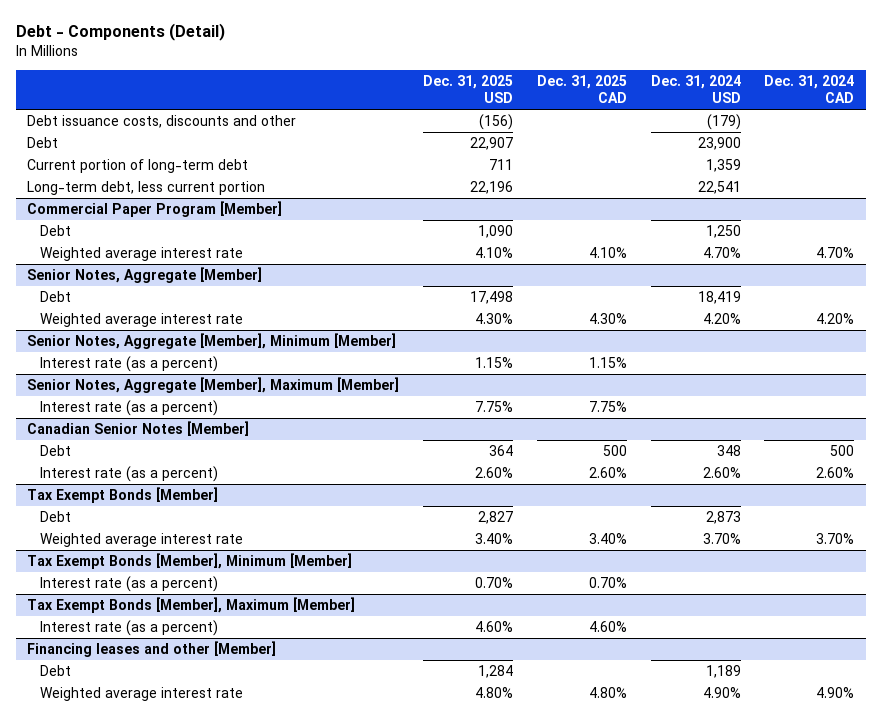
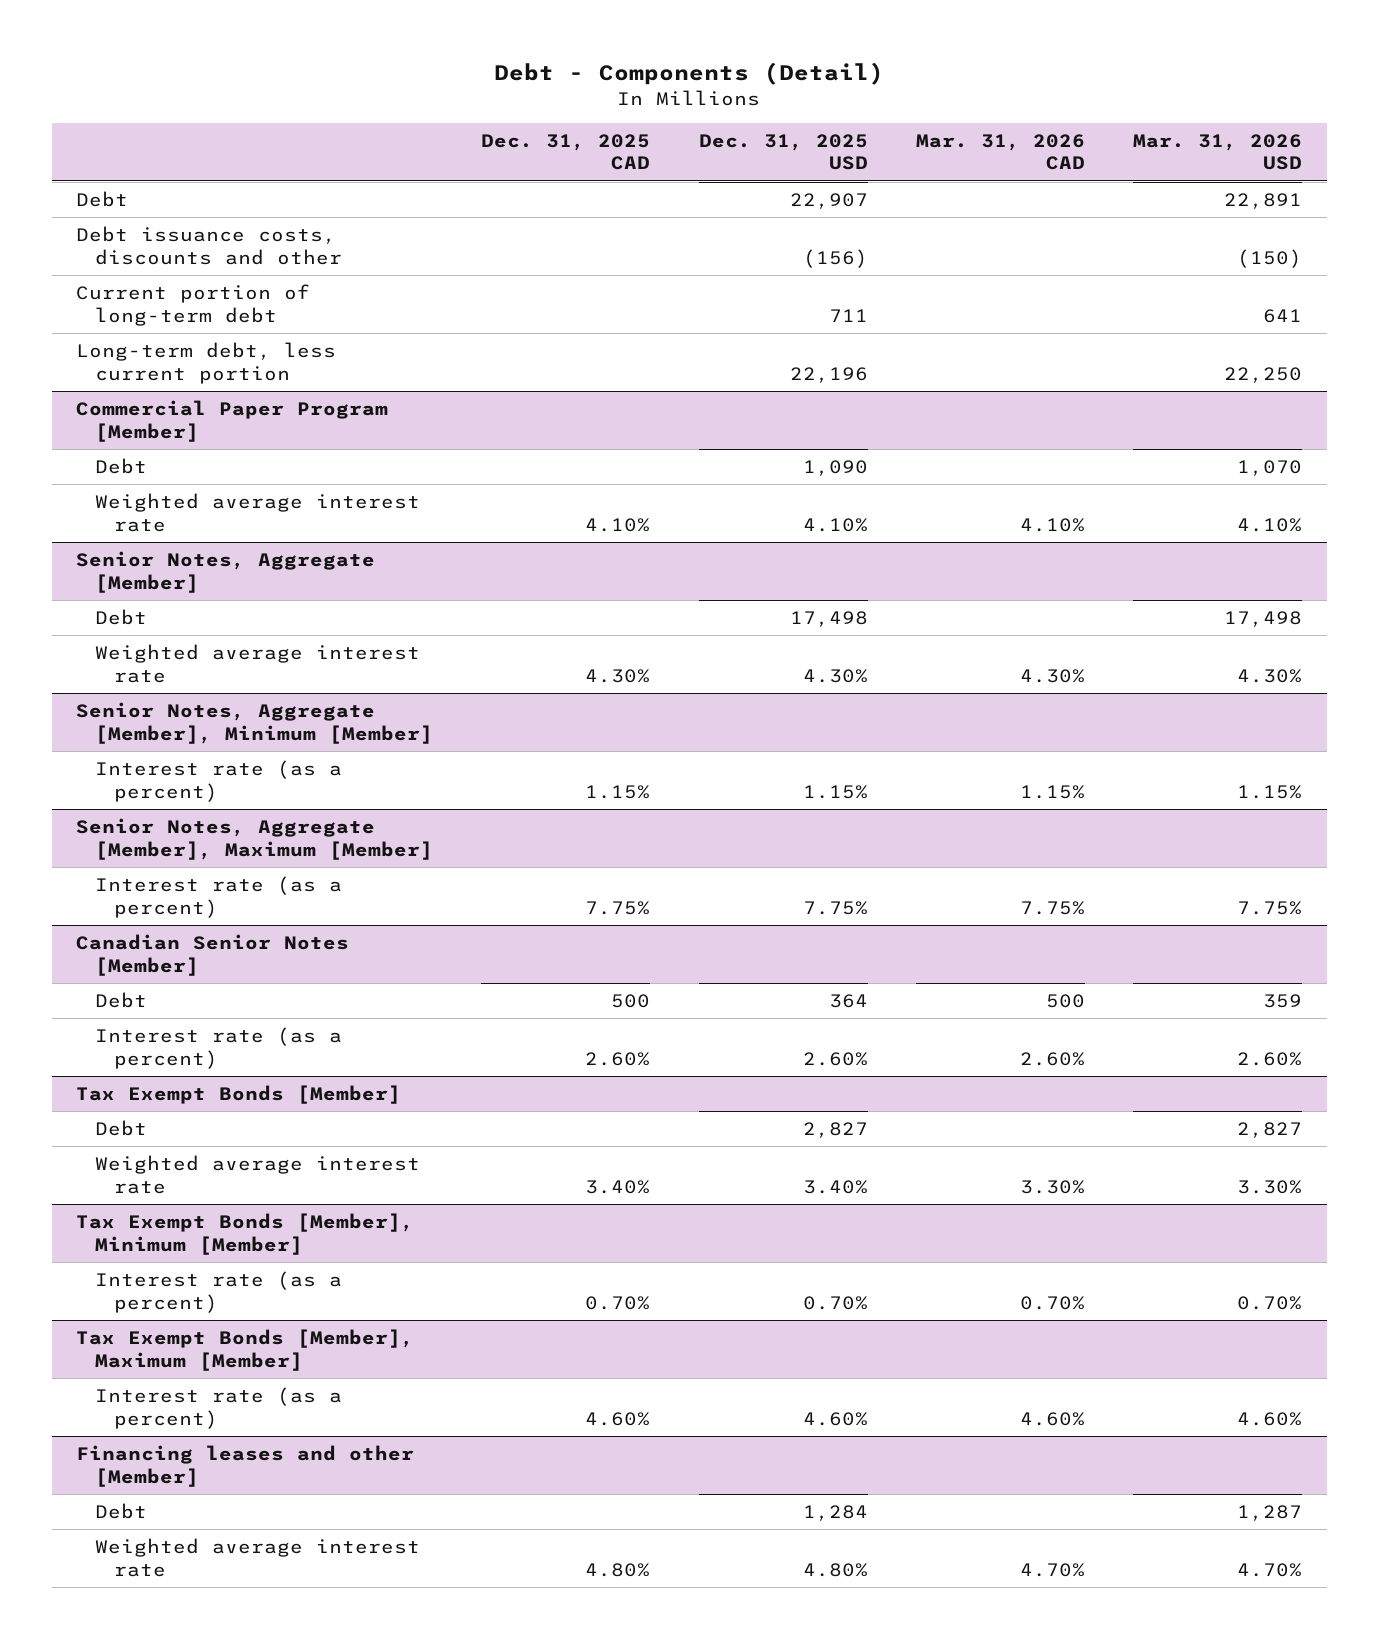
- | Dec. 31, 2025 USD | Dec. 31, 2025 CAD | Dec. 31, 2024 USD | Dec. 31, 2024 CAD
+ | Dec. 31, 2025 CAD | Dec. 31, 2025 USD | Mar. 31, 2026 CAD | Mar. 31, 2026 USD
moved down: Debt issuance costs, discounts and other | | (156) | | (150)

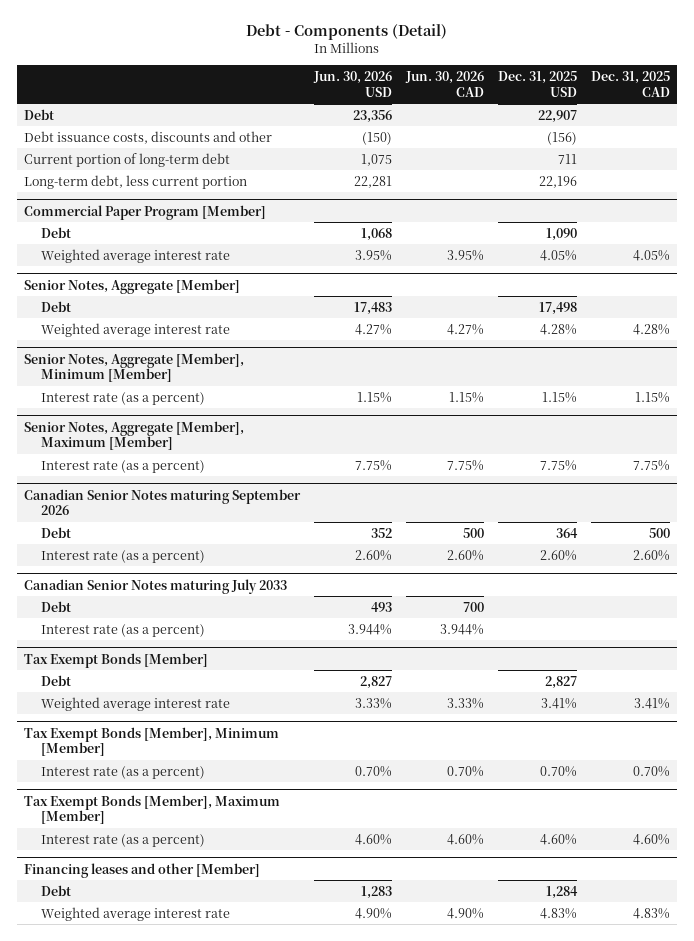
- | Dec. 31, 2025 CAD | Dec. 31, 2025 USD | Mar. 31, 2026 CAD | Mar. 31, 2026 USD
+ | Jun. 30, 2026 USD | Jun. 30, 2026 CAD | Dec. 31, 2025 USD | Dec. 31, 2025 CAD
@ Commercial Paper Program [Member]
- Weighted average interest rate | 4.10% | 4.10% | 4.10% | 4.10%
+ Weighted average interest rate | 3.95% | 3.95% | 4.05% | 4.05%
@ Senior Notes, Aggregate [Member]
- Weighted average interest rate | 4.30% | 4.30% | 4.30% | 4.30%
+ Weighted average interest rate | 4.27% | 4.27% | 4.28% | 4.28%
- Canadian Senior Notes [Member]
+ Canadian Senior Notes maturing September 2026
+ Canadian Senior Notes maturing July 2033
+ Debt | 493 | 700 | |
+ Interest rate (as a percent) | 3.944% | 3.944% | |
@ Tax Exempt Bonds [Member]
- Weighted average interest rate | 3.40% | 3.40% | 3.30% | 3.30%
+ Weighted average interest rate | 3.33% | 3.33% | 3.41% | 3.41%
@ Financing leases and other [Member]
- Weighted average interest rate | 4.80% | 4.80% | 4.70% | 4.70%
+ Weighted average interest rate | 4.90% | 4.90% | 4.83% | 4.83%

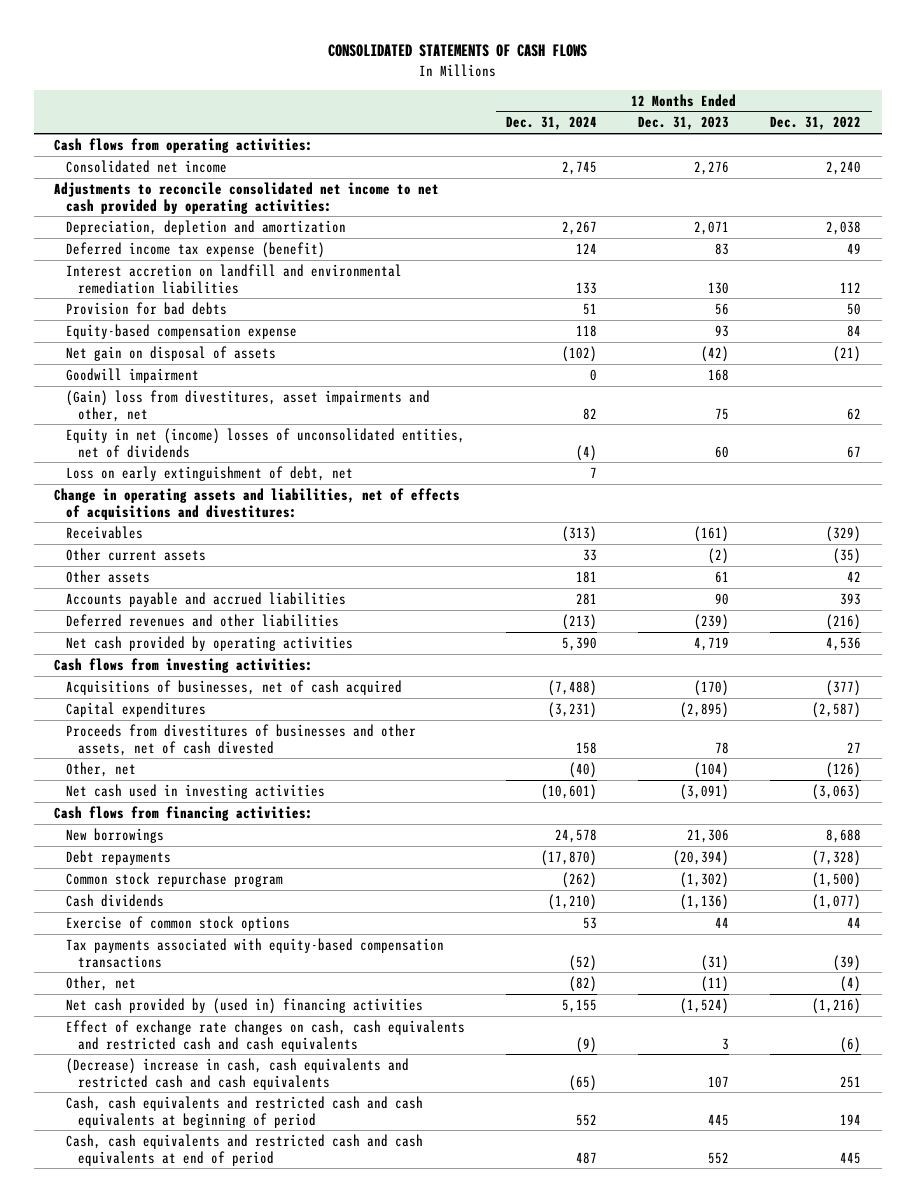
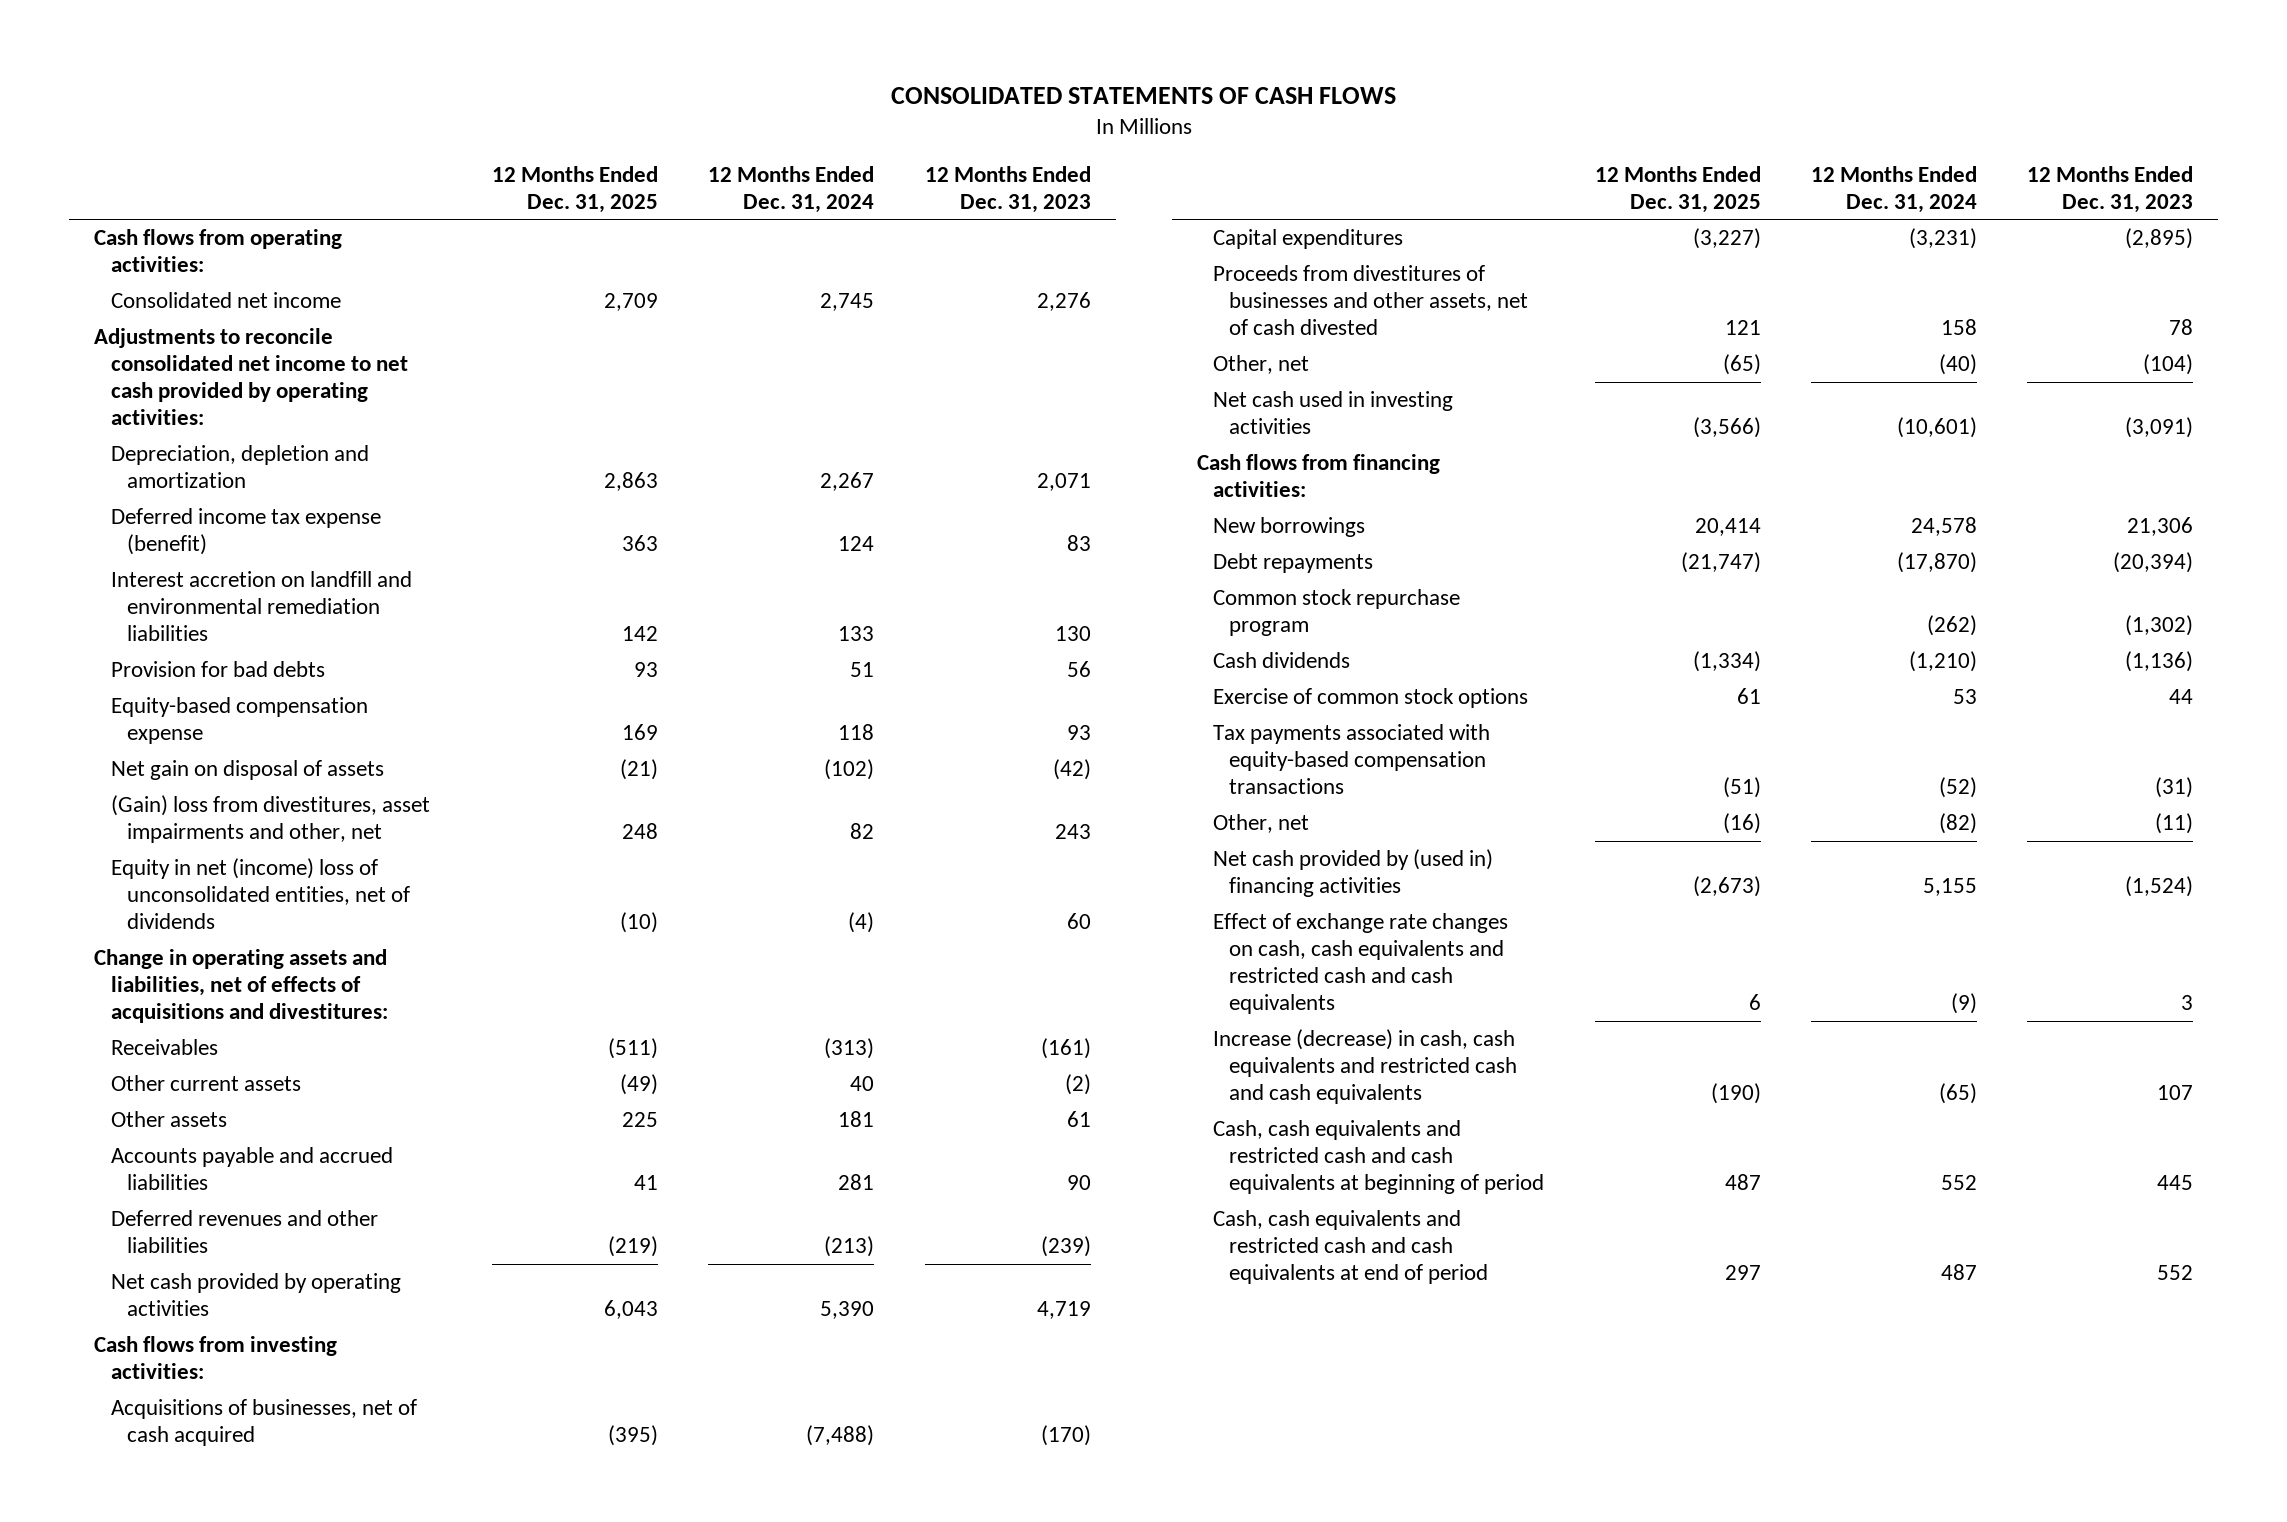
- | 12 Months Ended Dec. 31, 2024 | 12 Months Ended Dec. 31, 2023 | 12 Months Ended Dec. 31, 2022
+ | 12 Months Ended Dec. 31, 2025 | 12 Months Ended Dec. 31, 2024 | 12 Months Ended Dec. 31, 2023
- Goodwill impairment | 0 | 168 |
- (Gain) loss from divestitures, asset impairments and other, net | 82 | 75 | 62
- Equity in net (income) losses of unconsolidated entities, net of dividends | (4) | 60 | 67
- Loss on early extinguishment of debt, net | 7 | |
+ (Gain) loss from divestitures, asset impairments and other, net | 248 | 82 | 243
+ Equity in net (income) loss of unconsolidated entities, net of dividends | (10) | (4) | 60
- Other current assets | 33 | (2) | (35)
+ Other current assets | (49) | 40 | (2)
- (Decrease) increase in cash, cash equivalents and restricted cash and cash equivalents | (65) | 107 | 251
+ Increase (decrease) in cash, cash equivalents and restricted cash and cash equivalents | (190) | (65) | 107

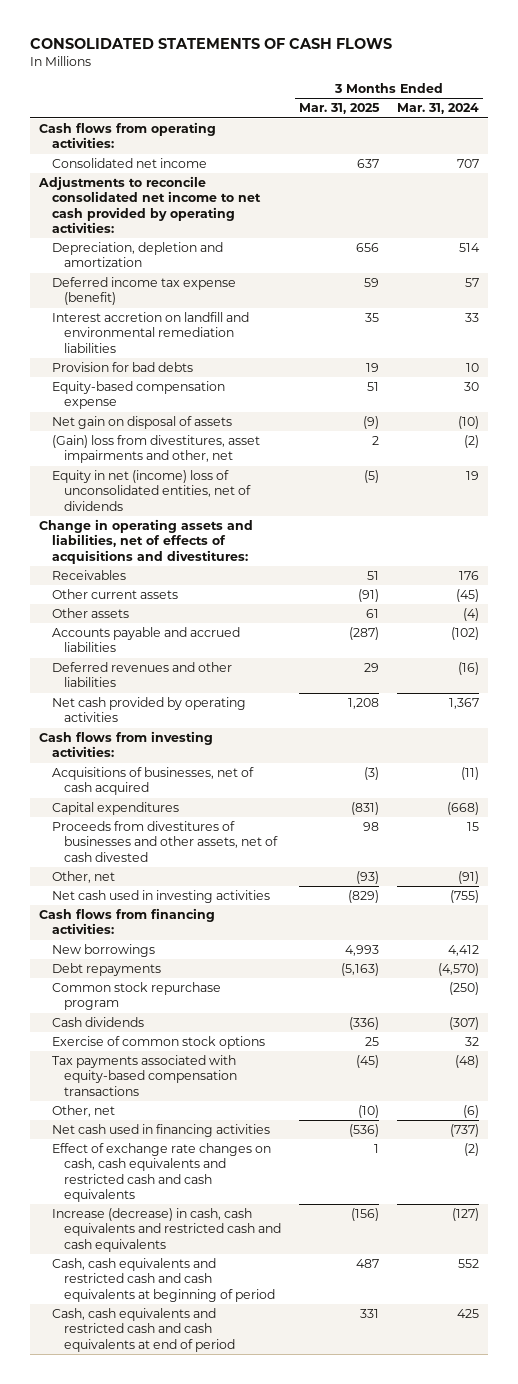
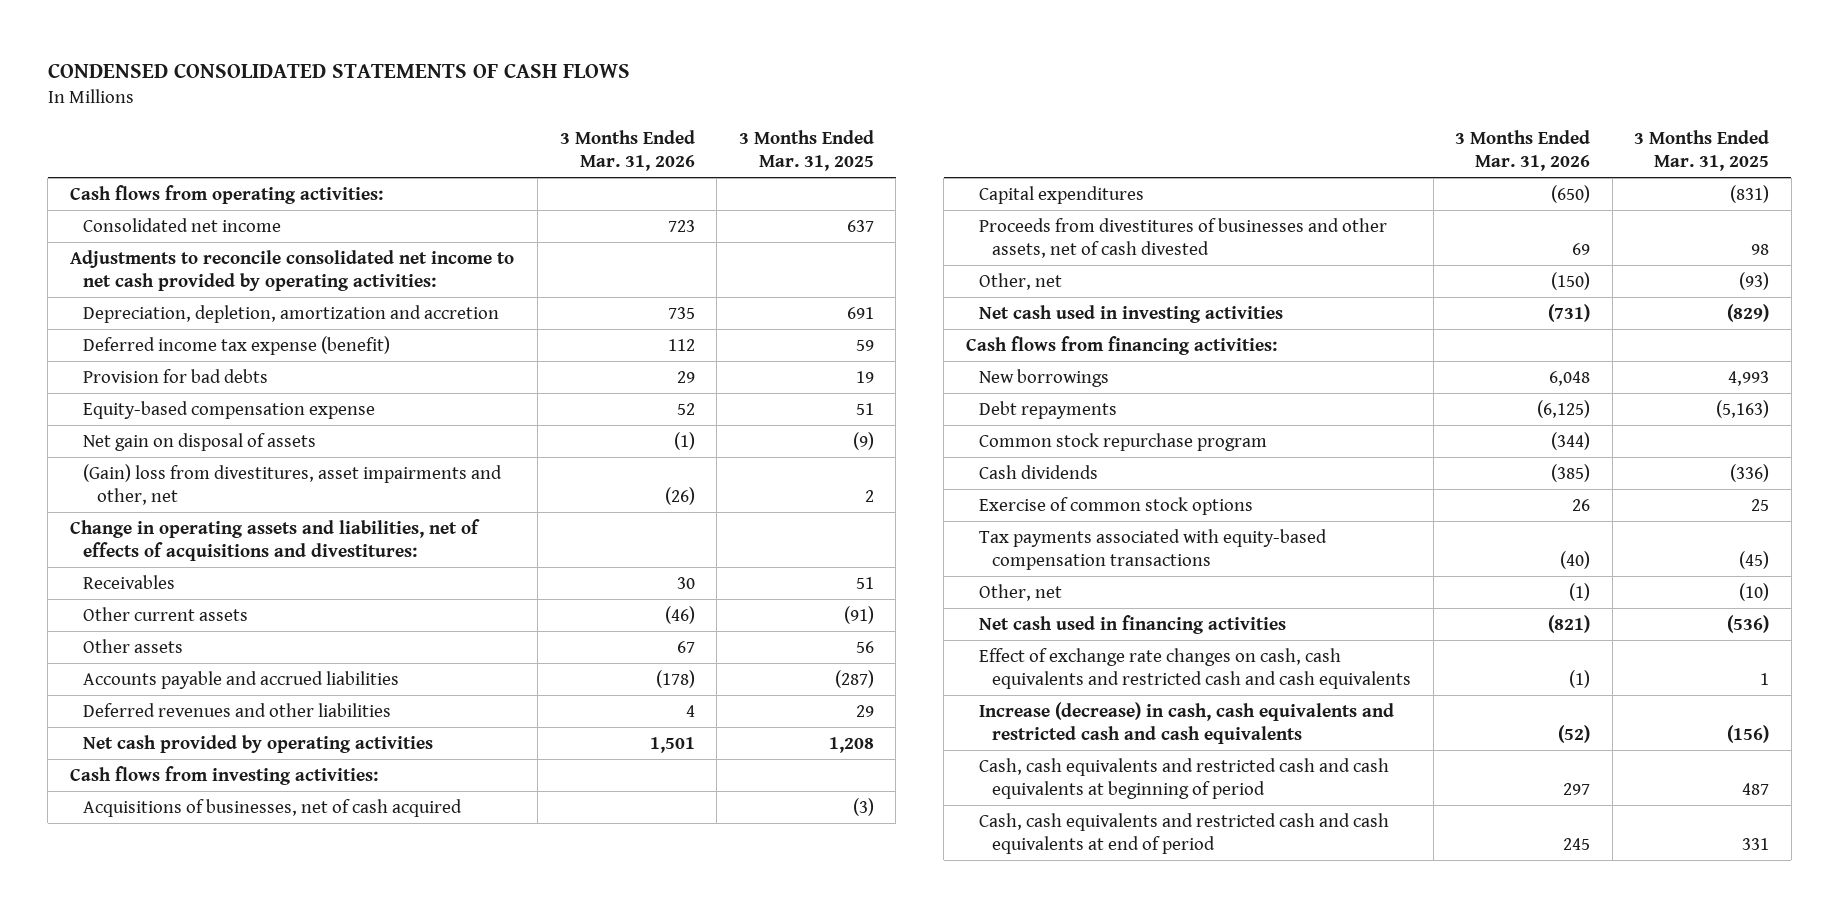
- CONSOLIDATED STATEMENTS OF CASH FLOWS
+ CONDENSED CONSOLIDATED STATEMENTS OF CASH FLOWS
- | 3 Months Ended Mar. 31, 2025 | 3 Months Ended Mar. 31, 2024
+ | 3 Months Ended Mar. 31, 2026 | 3 Months Ended Mar. 31, 2025
- Depreciation, depletion and amortization | 656 | 514
+ Depreciation, depletion, amortization and accretion | 735 | 691
- Interest accretion on landfill and environmental remediation liabilities | 35 | 33
- Equity in net (income) loss of unconsolidated entities, net of dividends | (5) | 19
- Other assets | 61 | (4)
+ Other assets | 67 | 56

